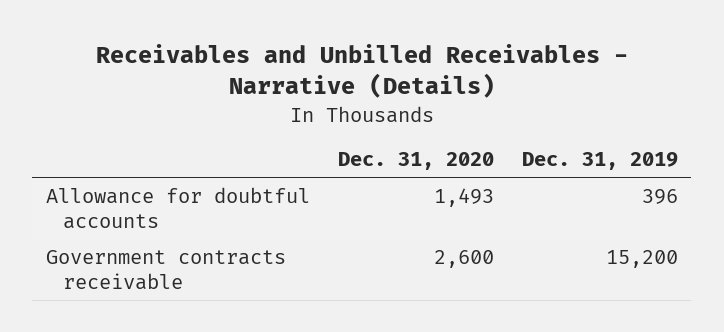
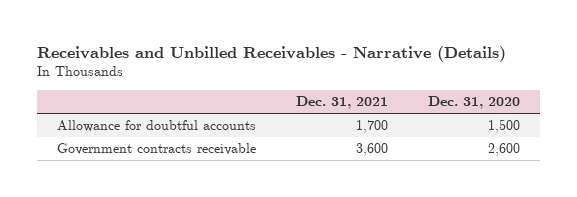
- | Dec. 31, 2020 | Dec. 31, 2019
+ | Dec. 31, 2021 | Dec. 31, 2020
- Allowance for doubtful accounts | 1,493 | 396
+ Allowance for doubtful accounts | 1,700 | 1,500

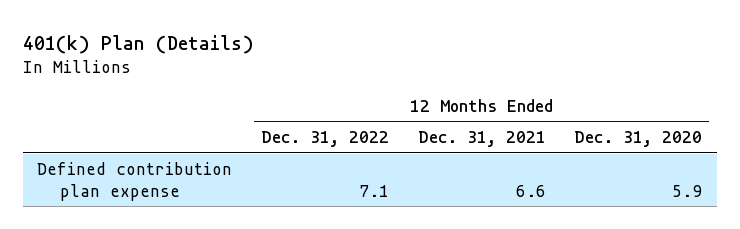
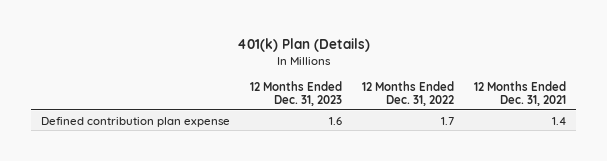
- | 12 Months Ended Dec. 31, 2022 | 12 Months Ended Dec. 31, 2021 | 12 Months Ended Dec. 31, 2020
+ | 12 Months Ended Dec. 31, 2023 | 12 Months Ended Dec. 31, 2022 | 12 Months Ended Dec. 31, 2021
- Defined contribution plan expense | 7.1 | 6.6 | 5.9
+ Defined contribution plan expense | 1.6 | 1.7 | 1.4

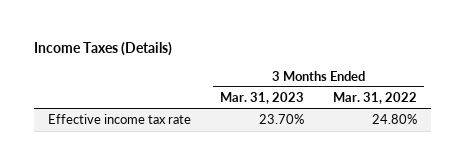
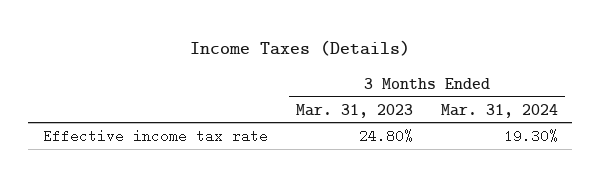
- | 3 Months Ended Mar. 31, 2023 | 3 Months Ended Mar. 31, 2022
+ | 3 Months Ended Mar. 31, 2023 | 3 Months Ended Mar. 31, 2024
- Effective income tax rate | 23.70% | 24.80%
+ Effective income tax rate | 24.80% | 19.30%

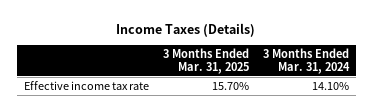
- | 3 Months Ended Mar. 31, 2023 | 3 Months Ended Mar. 31, 2024
+ | 3 Months Ended Mar. 31, 2025 | 3 Months Ended Mar. 31, 2024
- Effective income tax rate | 24.80% | 19.30%
+ Effective income tax rate | 15.70% | 14.10%

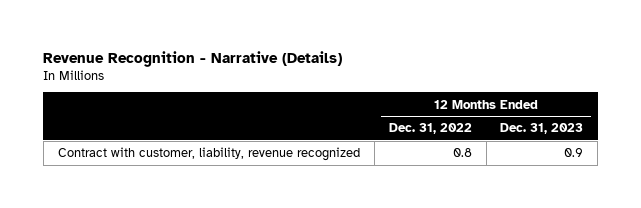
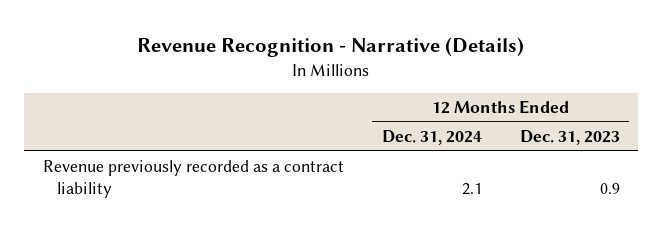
- | 12 Months Ended Dec. 31, 2022 | 12 Months Ended Dec. 31, 2023
+ | 12 Months Ended Dec. 31, 2024 | 12 Months Ended Dec. 31, 2023
- Contract with customer, liability, revenue recognized | 0.8 | 0.9
+ Revenue previously recorded as a contract liability | 2.1 | 0.9

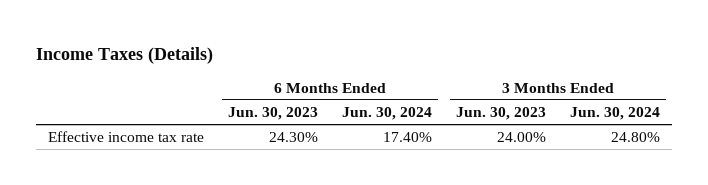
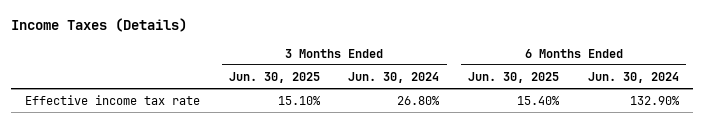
- | 6 Months Ended Jun. 30, 2023 | 6 Months Ended Jun. 30, 2024 | 3 Months Ended Jun. 30, 2023 | 3 Months Ended Jun. 30, 2024
+ | 3 Months Ended Jun. 30, 2025 | 3 Months Ended Jun. 30, 2024 | 6 Months Ended Jun. 30, 2025 | 6 Months Ended Jun. 30, 2024
- Effective income tax rate | 24.30% | 17.40% | 24.00% | 24.80%
+ Effective income tax rate | 15.10% | 26.80% | 15.40% | 132.90%

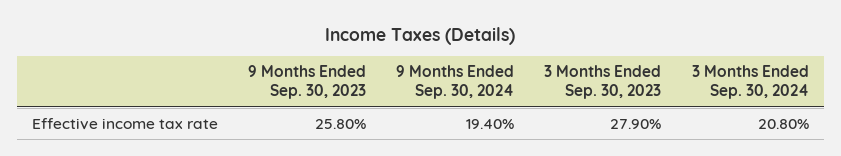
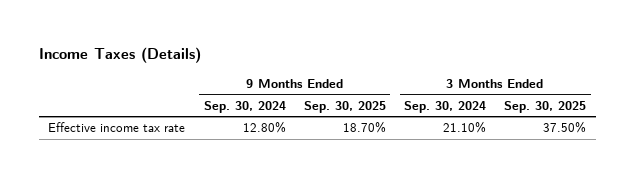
- | 9 Months Ended Sep. 30, 2023 | 9 Months Ended Sep. 30, 2024 | 3 Months Ended Sep. 30, 2023 | 3 Months Ended Sep. 30, 2024
+ | 9 Months Ended Sep. 30, 2024 | 9 Months Ended Sep. 30, 2025 | 3 Months Ended Sep. 30, 2024 | 3 Months Ended Sep. 30, 2025
- Effective income tax rate | 25.80% | 19.40% | 27.90% | 20.80%
+ Effective income tax rate | 12.80% | 18.70% | 21.10% | 37.50%

